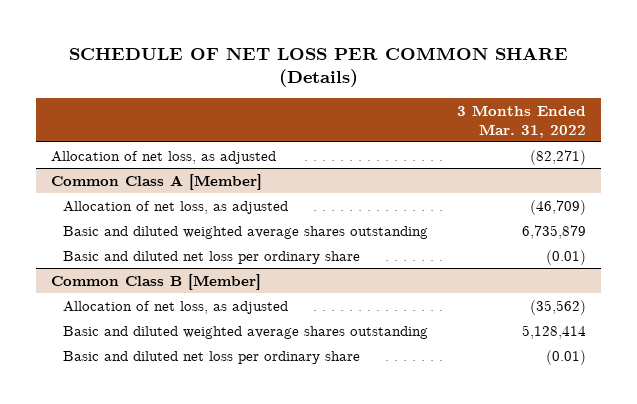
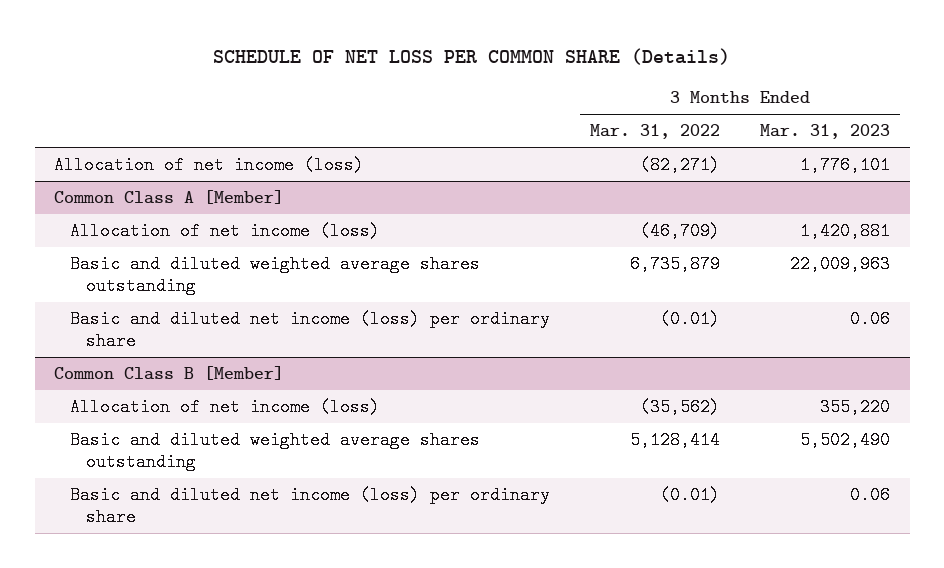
- | 3 Months Ended Mar. 31, 2022
+ | 3 Months Ended Mar. 31, 2022 | 3 Months Ended Mar. 31, 2023
- Allocation of net loss, as adjusted | (82,271)
+ Allocation of net income (loss) | (82,271) | 1,776,101
@ Common Class A [Member]
- Allocation of net loss, as adjusted | (46,709)
+ Allocation of net income (loss) | (46,709) | 1,420,881
- Basic and diluted net loss per ordinary share | (0.01)
+ Basic and diluted net income (loss) per ordinary share | (0.01) | 0.06
@ Common Class B [Member]
- Allocation of net loss, as adjusted | (35,562)
+ Allocation of net income (loss) | (35,562) | 355,220
- Basic and diluted net loss per ordinary share | (0.01)
+ Basic and diluted net income (loss) per ordinary share | (0.01) | 0.06

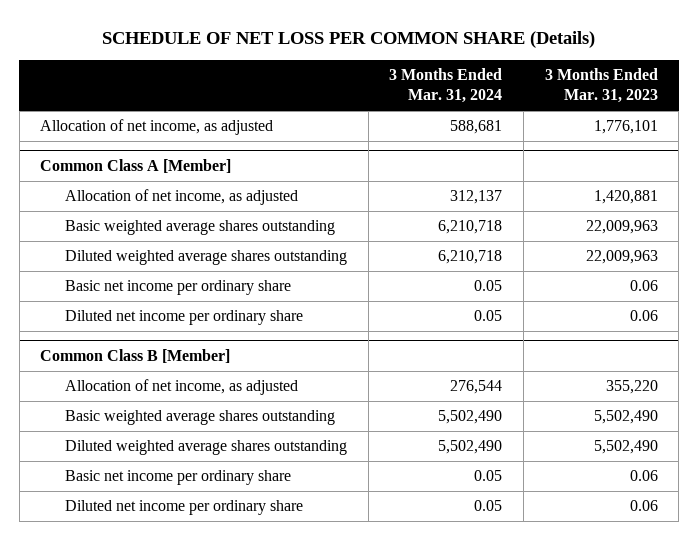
- | 3 Months Ended Mar. 31, 2022 | 3 Months Ended Mar. 31, 2023
+ | 3 Months Ended Mar. 31, 2024 | 3 Months Ended Mar. 31, 2023
- Allocation of net income (loss) | (82,271) | 1,776,101
+ Allocation of net income, as adjusted | 588,681 | 1,776,101
@ Common Class A [Member]
- Allocation of net income (loss) | (46,709) | 1,420,881
- Basic and diluted weighted average shares outstanding | 6,735,879 | 22,009,963
- Basic and diluted net income (loss) per ordinary share | (0.01) | 0.06
+ Allocation of net income, as adjusted | 312,137 | 1,420,881
+ Basic weighted average shares outstanding | 6,210,718 | 22,009,963
+ Diluted weighted average shares outstanding | 6,210,718 | 22,009,963
+ Basic net income per ordinary share | 0.05 | 0.06
+ Diluted net income per ordinary share | 0.05 | 0.06
@ Common Class B [Member]
- Allocation of net income (loss) | (35,562) | 355,220
- Basic and diluted weighted average shares outstanding | 5,128,414 | 5,502,490
- Basic and diluted net income (loss) per ordinary share | (0.01) | 0.06
+ Allocation of net income, as adjusted | 276,544 | 355,220
+ Basic weighted average shares outstanding | 5,502,490 | 5,502,490
+ Diluted weighted average shares outstanding | 5,502,490 | 5,502,490
+ Basic net income per ordinary share | 0.05 | 0.06
+ Diluted net income per ordinary share | 0.05 | 0.06

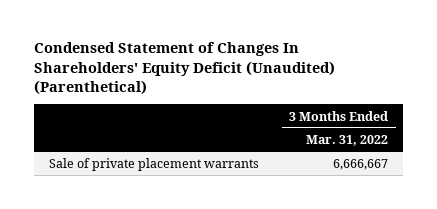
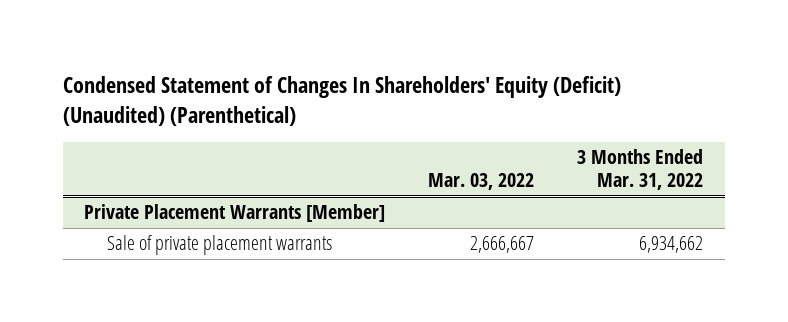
- Condensed Statement of Changes In Shareholders' Equity Deficit (Unaudited) (Parenthetical)
+ Condensed Statement of Changes In Shareholders' Equity (Deficit) (Unaudited) (Parenthetical)
- | 3 Months Ended Mar. 31, 2022
+ | Mar. 03, 2022 | 3 Months Ended Mar. 31, 2022
- Sale of private placement warrants | 6,666,667
+ Private Placement Warrants [Member]
+ Sale of private placement warrants | 2,666,667 | 6,934,662

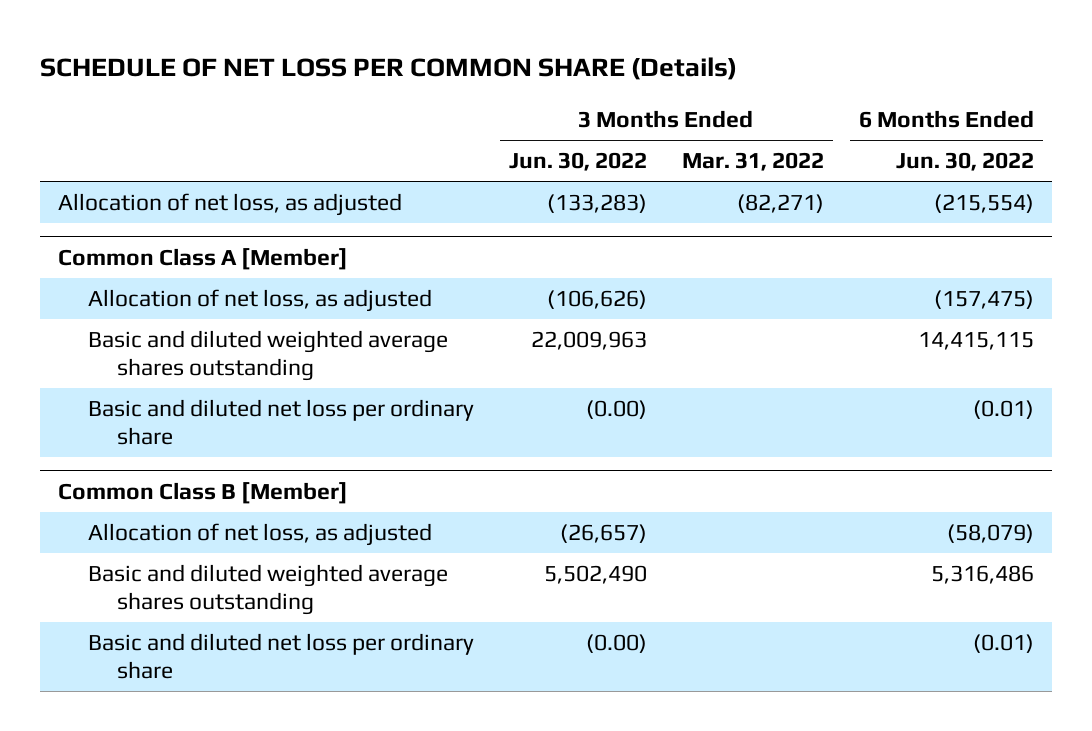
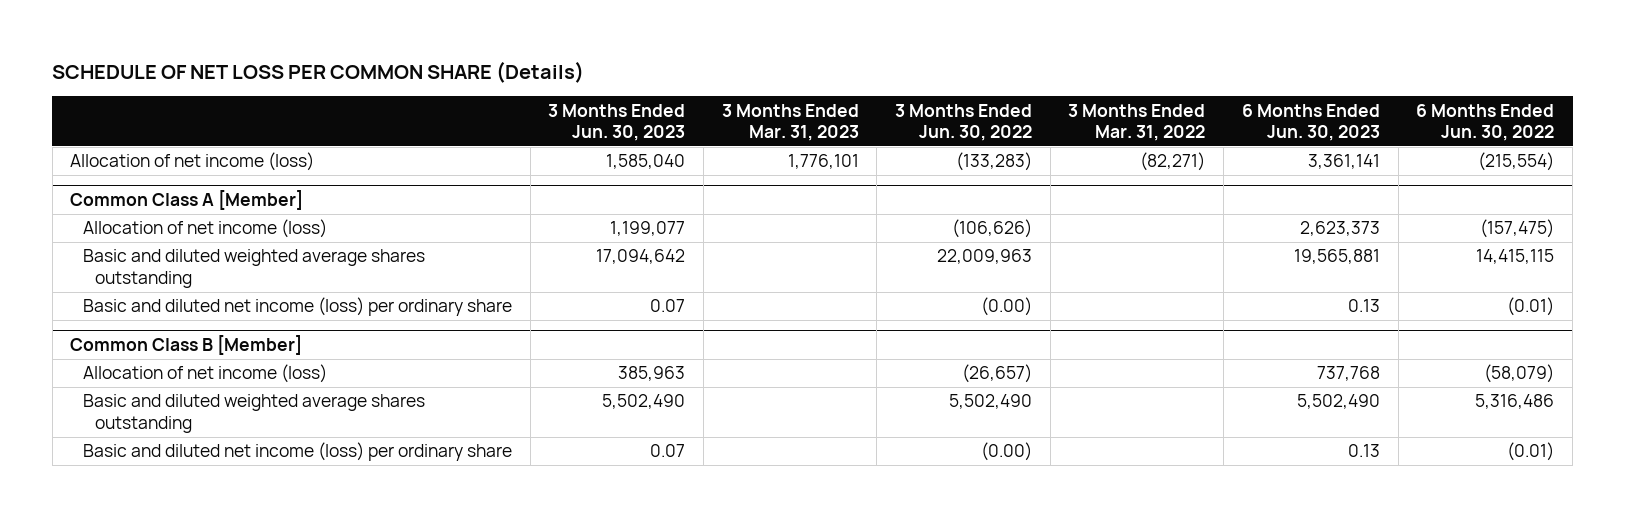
- | 3 Months Ended Jun. 30, 2022 | 3 Months Ended Mar. 31, 2022 | 6 Months Ended Jun. 30, 2022
+ | 3 Months Ended Jun. 30, 2023 | 3 Months Ended Mar. 31, 2023 | 3 Months Ended Jun. 30, 2022 | 3 Months Ended Mar. 31, 2022 | 6 Months Ended Jun. 30, 2023 | 6 Months Ended Jun. 30, 2022
- Allocation of net loss, as adjusted | (133,283) | (82,271) | (215,554)
+ Allocation of net income (loss) | 1,585,040 | 1,776,101 | (133,283) | (82,271) | 3,361,141 | (215,554)
@ Common Class A [Member]
- Allocation of net loss, as adjusted | (106,626) | | (157,475)
+ Allocation of net income (loss) | 1,199,077 | | (106,626) | | 2,623,373 | (157,475)
- Basic and diluted net loss per ordinary share | (0.00) | | (0.01)
+ Basic and diluted net income (loss) per ordinary share | 0.07 | | (0.00) | | 0.13 | (0.01)
@ Common Class B [Member]
- Allocation of net loss, as adjusted | (26,657) | | (58,079)
+ Allocation of net income (loss) | 385,963 | | (26,657) | | 737,768 | (58,079)
- Basic and diluted net loss per ordinary share | (0.00) | | (0.01)
+ Basic and diluted net income (loss) per ordinary share | 0.07 | | (0.00) | | 0.13 | (0.01)

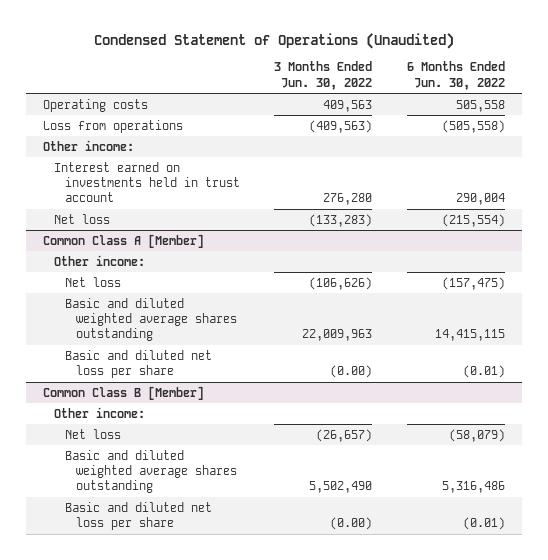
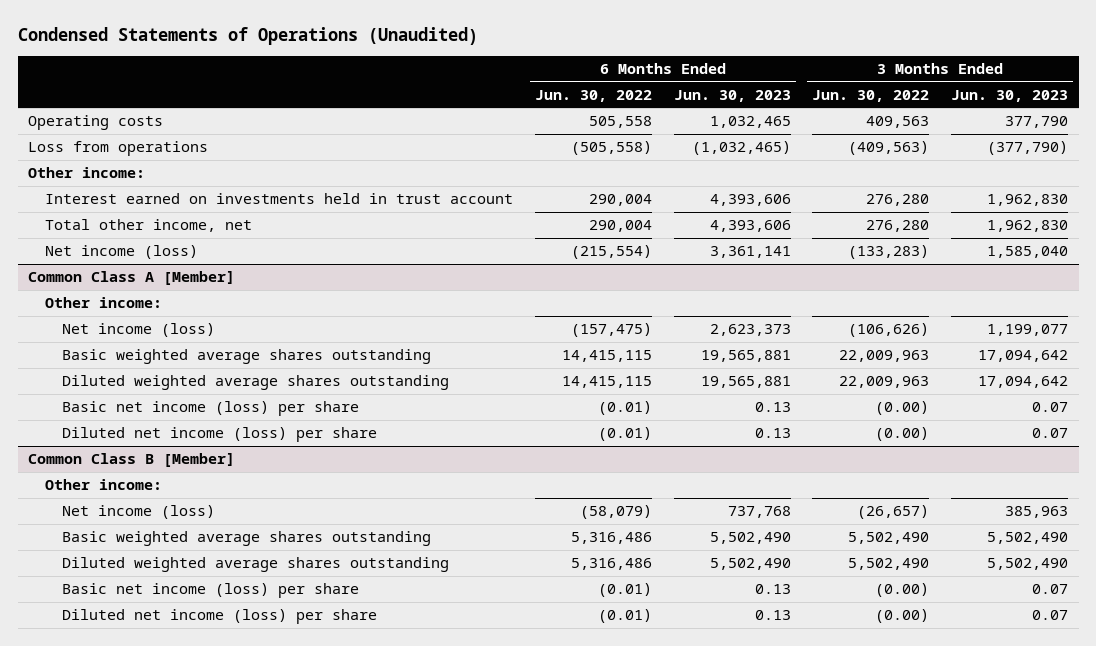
- Condensed Statement of Operations (Unaudited)
+ Condensed Statements of Operations (Unaudited)
- | 3 Months Ended Jun. 30, 2022 | 6 Months Ended Jun. 30, 2022
+ | 6 Months Ended Jun. 30, 2022 | 6 Months Ended Jun. 30, 2023 | 3 Months Ended Jun. 30, 2022 | 3 Months Ended Jun. 30, 2023
- Net loss | (133,283) | (215,554)
+ Total other income, net | 290,004 | 4,393,606 | 276,280 | 1,962,830
+ Net income (loss) | (215,554) | 3,361,141 | (133,283) | 1,585,040
@ Common Class A [Member]
- Net loss | (106,626) | (157,475)
- Basic and diluted weighted average shares outstanding | 22,009,963 | 14,415,115
- Basic and diluted net loss per share | (0.00) | (0.01)
+ Net income (loss) | (157,475) | 2,623,373 | (106,626) | 1,199,077
+ Basic weighted average shares outstanding | 14,415,115 | 19,565,881 | 22,009,963 | 17,094,642
+ Diluted weighted average shares outstanding | 14,415,115 | 19,565,881 | 22,009,963 | 17,094,642
+ Basic net income (loss) per share | (0.01) | 0.13 | (0.00) | 0.07
+ Diluted net income (loss) per share | (0.01) | 0.13 | (0.00) | 0.07
@ Common Class B [Member]
- Net loss | (26,657) | (58,079)
- Basic and diluted weighted average shares outstanding | 5,502,490 | 5,316,486
- Basic and diluted net loss per share | (0.00) | (0.01)
+ Net income (loss) | (58,079) | 737,768 | (26,657) | 385,963
+ Basic weighted average shares outstanding | 5,316,486 | 5,502,490 | 5,502,490 | 5,502,490
+ Diluted weighted average shares outstanding | 5,316,486 | 5,502,490 | 5,502,490 | 5,502,490
+ Basic net income (loss) per share | (0.01) | 0.13 | (0.00) | 0.07
+ Diluted net income (loss) per share | (0.01) | 0.13 | (0.00) | 0.07

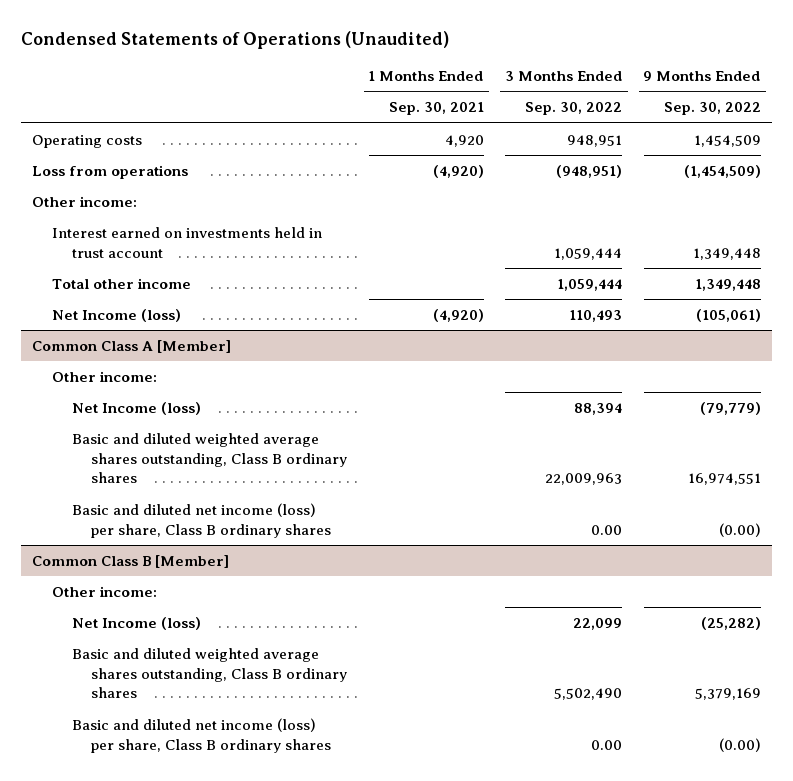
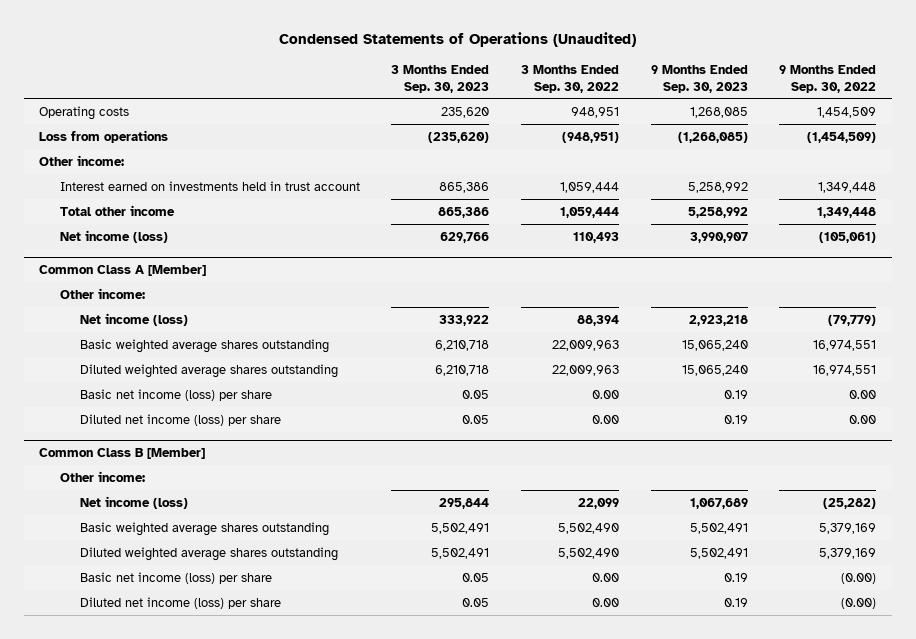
- | 1 Months Ended Sep. 30, 2021 | 3 Months Ended Sep. 30, 2022 | 9 Months Ended Sep. 30, 2022
+ | 3 Months Ended Sep. 30, 2023 | 3 Months Ended Sep. 30, 2022 | 9 Months Ended Sep. 30, 2023 | 9 Months Ended Sep. 30, 2022
- Net Income (loss) | (4,920) | 110,493 | (105,061)
+ Net income (loss) | 629,766 | 110,493 | 3,990,907 | (105,061)
@ Common Class A [Member]
- Net Income (loss) | | 88,394 | (79,779)
- Basic and diluted weighted average shares outstanding, Class B ordinary shares | | 22,009,963 | 16,974,551
- Basic and diluted net income (loss) per share, Class B ordinary shares | | 0.00 | (0.00)
+ Net income (loss) | 333,922 | 88,394 | 2,923,218 | (79,779)
+ Basic weighted average shares outstanding | 6,210,718 | 22,009,963 | 15,065,240 | 16,974,551
+ Diluted weighted average shares outstanding | 6,210,718 | 22,009,963 | 15,065,240 | 16,974,551
+ Basic net income (loss) per share | 0.05 | 0.00 | 0.19 | 0.00
+ Diluted net income (loss) per share | 0.05 | 0.00 | 0.19 | 0.00
@ Common Class B [Member]
- Net Income (loss) | | 22,099 | (25,282)
- Basic and diluted weighted average shares outstanding, Class B ordinary shares | | 5,502,490 | 5,379,169
- Basic and diluted net income (loss) per share, Class B ordinary shares | | 0.00 | (0.00)
+ Net income (loss) | 295,844 | 22,099 | 1,067,689 | (25,282)
+ Basic weighted average shares outstanding | 5,502,491 | 5,502,490 | 5,502,491 | 5,379,169
+ Diluted weighted average shares outstanding | 5,502,491 | 5,502,490 | 5,502,491 | 5,379,169
+ Basic net income (loss) per share | 0.05 | 0.00 | 0.19 | (0.00)
+ Diluted net income (loss) per share | 0.05 | 0.00 | 0.19 | (0.00)

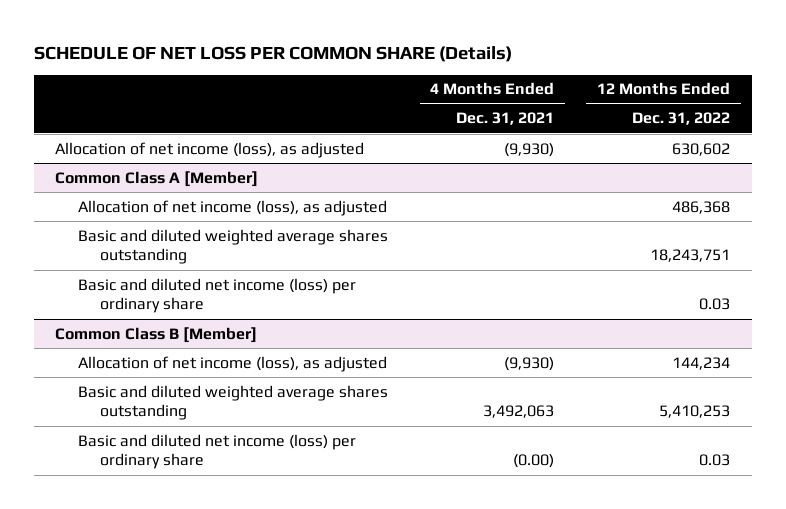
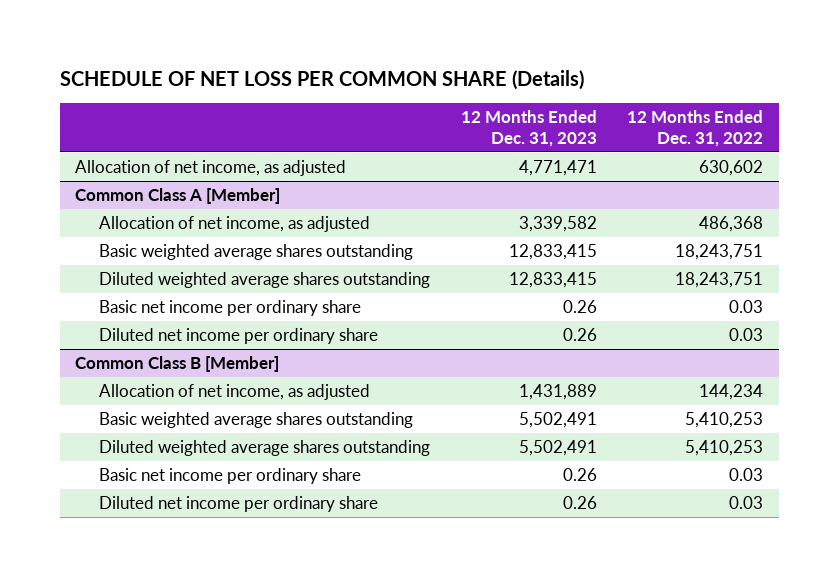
- | 4 Months Ended Dec. 31, 2021 | 12 Months Ended Dec. 31, 2022
+ | 12 Months Ended Dec. 31, 2023 | 12 Months Ended Dec. 31, 2022
- Allocation of net income (loss), as adjusted | (9,930) | 630,602
+ Allocation of net income, as adjusted | 4,771,471 | 630,602
@ Common Class A [Member]
- Allocation of net income (loss), as adjusted | | 486,368
- Basic and diluted weighted average shares outstanding | | 18,243,751
- Basic and diluted net income (loss) per ordinary share | | 0.03
+ Allocation of net income, as adjusted | 3,339,582 | 486,368
+ Basic weighted average shares outstanding | 12,833,415 | 18,243,751
+ Diluted weighted average shares outstanding | 12,833,415 | 18,243,751
+ Basic net income per ordinary share | 0.26 | 0.03
+ Diluted net income per ordinary share | 0.26 | 0.03
@ Common Class B [Member]
- Allocation of net income (loss), as adjusted | (9,930) | 144,234
- Basic and diluted weighted average shares outstanding | 3,492,063 | 5,410,253
- Basic and diluted net income (loss) per ordinary share | (0.00) | 0.03
+ Allocation of net income, as adjusted | 1,431,889 | 144,234
+ Basic weighted average shares outstanding | 5,502,491 | 5,410,253
+ Diluted weighted average shares outstanding | 5,502,491 | 5,410,253
+ Basic net income per ordinary share | 0.26 | 0.03
+ Diluted net income per ordinary share | 0.26 | 0.03

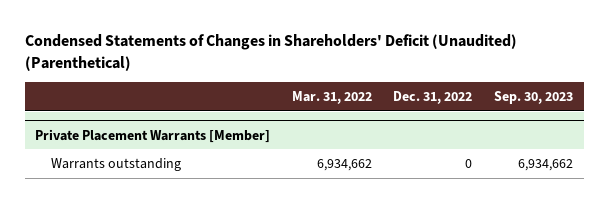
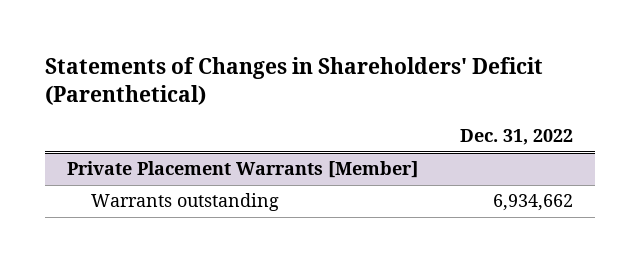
- Condensed Statements of Changes in Shareholders' Deficit (Unaudited) (Parenthetical)
+ Statements of Changes in Shareholders' Deficit (Parenthetical)
- | Mar. 31, 2022 | Dec. 31, 2022 | Sep. 30, 2023
+ | Dec. 31, 2022
@ Private Placement Warrants [Member]
- Warrants outstanding | 6,934,662 | 0 | 6,934,662
+ Warrants outstanding | 6,934,662

